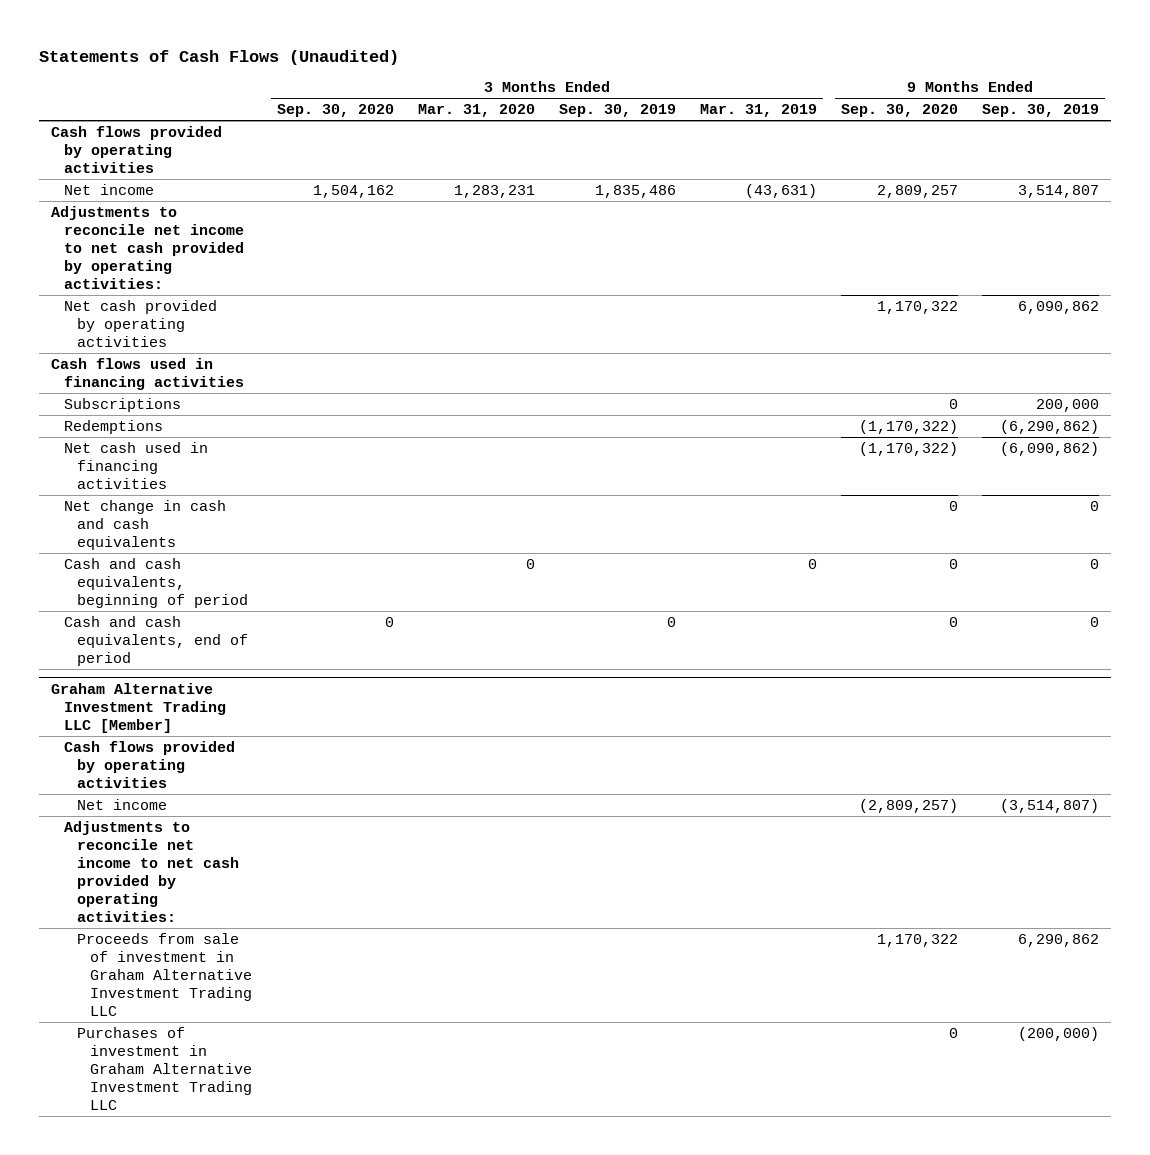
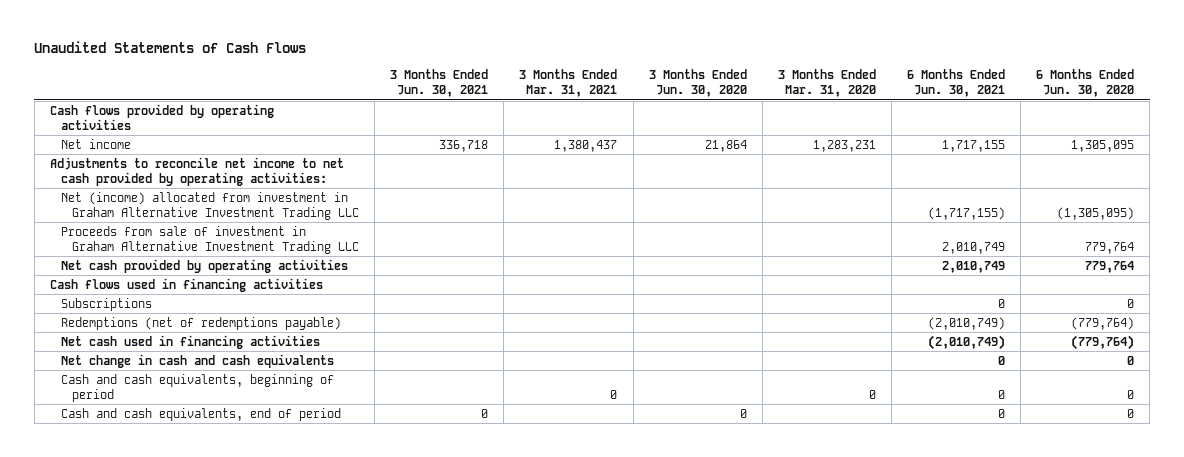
- Statements of Cash Flows (Unaudited)
+ Unaudited Statements of Cash Flows
- | 3 Months Ended Sep. 30, 2020 | 3 Months Ended Mar. 31, 2020 | 3 Months Ended Sep. 30, 2019 | 3 Months Ended Mar. 31, 2019 | 9 Months Ended Sep. 30, 2020 | 9 Months Ended Sep. 30, 2019
+ | 3 Months Ended Jun. 30, 2021 | 3 Months Ended Mar. 31, 2021 | 3 Months Ended Jun. 30, 2020 | 3 Months Ended Mar. 31, 2020 | 6 Months Ended Jun. 30, 2021 | 6 Months Ended Jun. 30, 2020
+ Net (income) allocated from investment in Graham Alternative Investment Trading LLC | | | | | (1,717,155) | (1,305,095)
+ Proceeds from sale of investment in Graham Alternative Investment Trading LLC | | | | | 2,010,749 | 779,764
- Redemptions | | | | | (1,170,322) | (6,290,862)
+ Redemptions (net of redemptions payable) | | | | | (2,010,749) | (779,764)
- Graham Alternative Investment Trading LLC [Member]
- Cash flows provided by operating activities
- Net income | | | | | (2,809,257) | (3,514,807)
- Adjustments to reconcile net income to net cash provided by operating activities:
- Proceeds from sale of investment in Graham Alternative Investment Trading LLC | | | | | 1,170,322 | 6,290,862
- Purchases of investment in Graham Alternative Investment Trading LLC | | | | | 0 | (200,000)

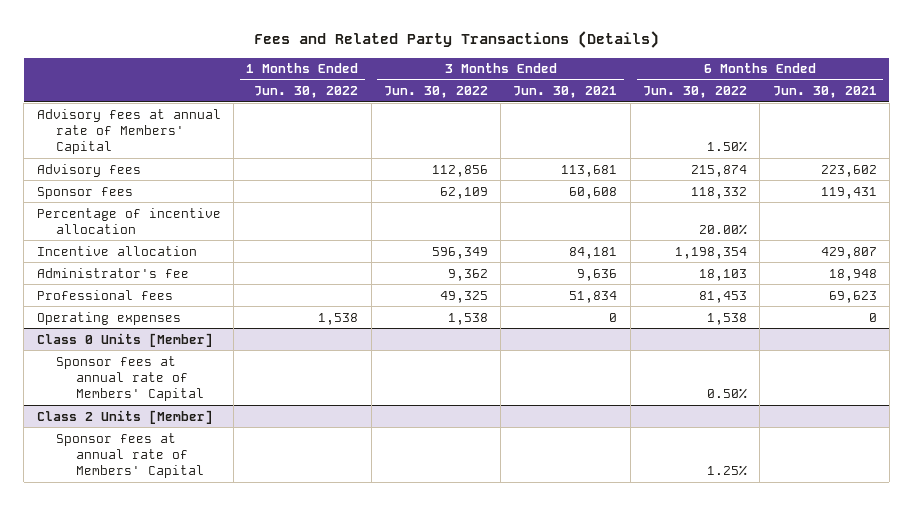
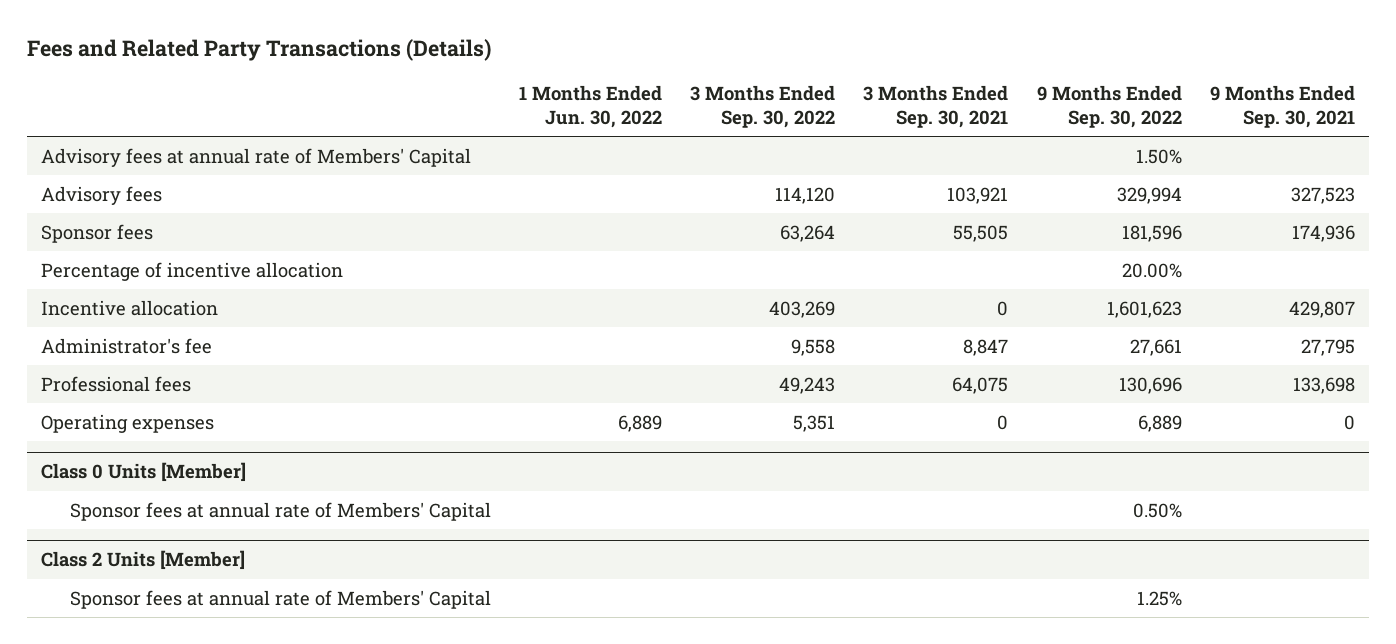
- | 1 Months Ended Jun. 30, 2022 | 3 Months Ended Jun. 30, 2022 | 3 Months Ended Jun. 30, 2021 | 6 Months Ended Jun. 30, 2022 | 6 Months Ended Jun. 30, 2021
+ | 1 Months Ended Jun. 30, 2022 | 3 Months Ended Sep. 30, 2022 | 3 Months Ended Sep. 30, 2021 | 9 Months Ended Sep. 30, 2022 | 9 Months Ended Sep. 30, 2021
- Operating expenses | 1,538 | 1,538 | 0 | 1,538 | 0
+ Operating expenses | 6,889 | 5,351 | 0 | 6,889 | 0

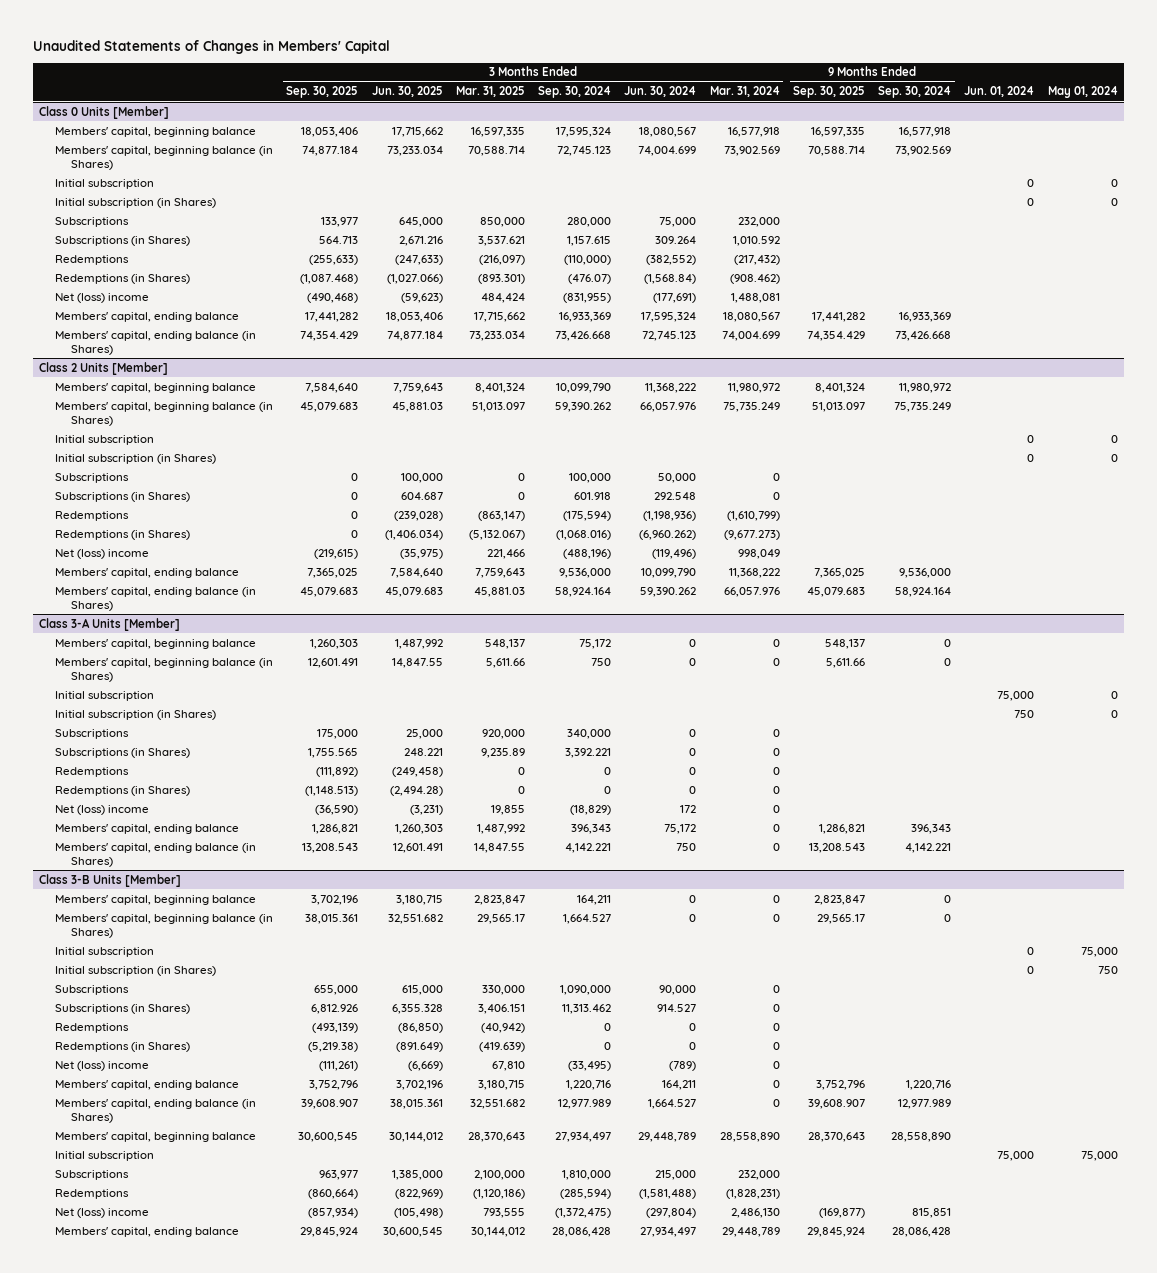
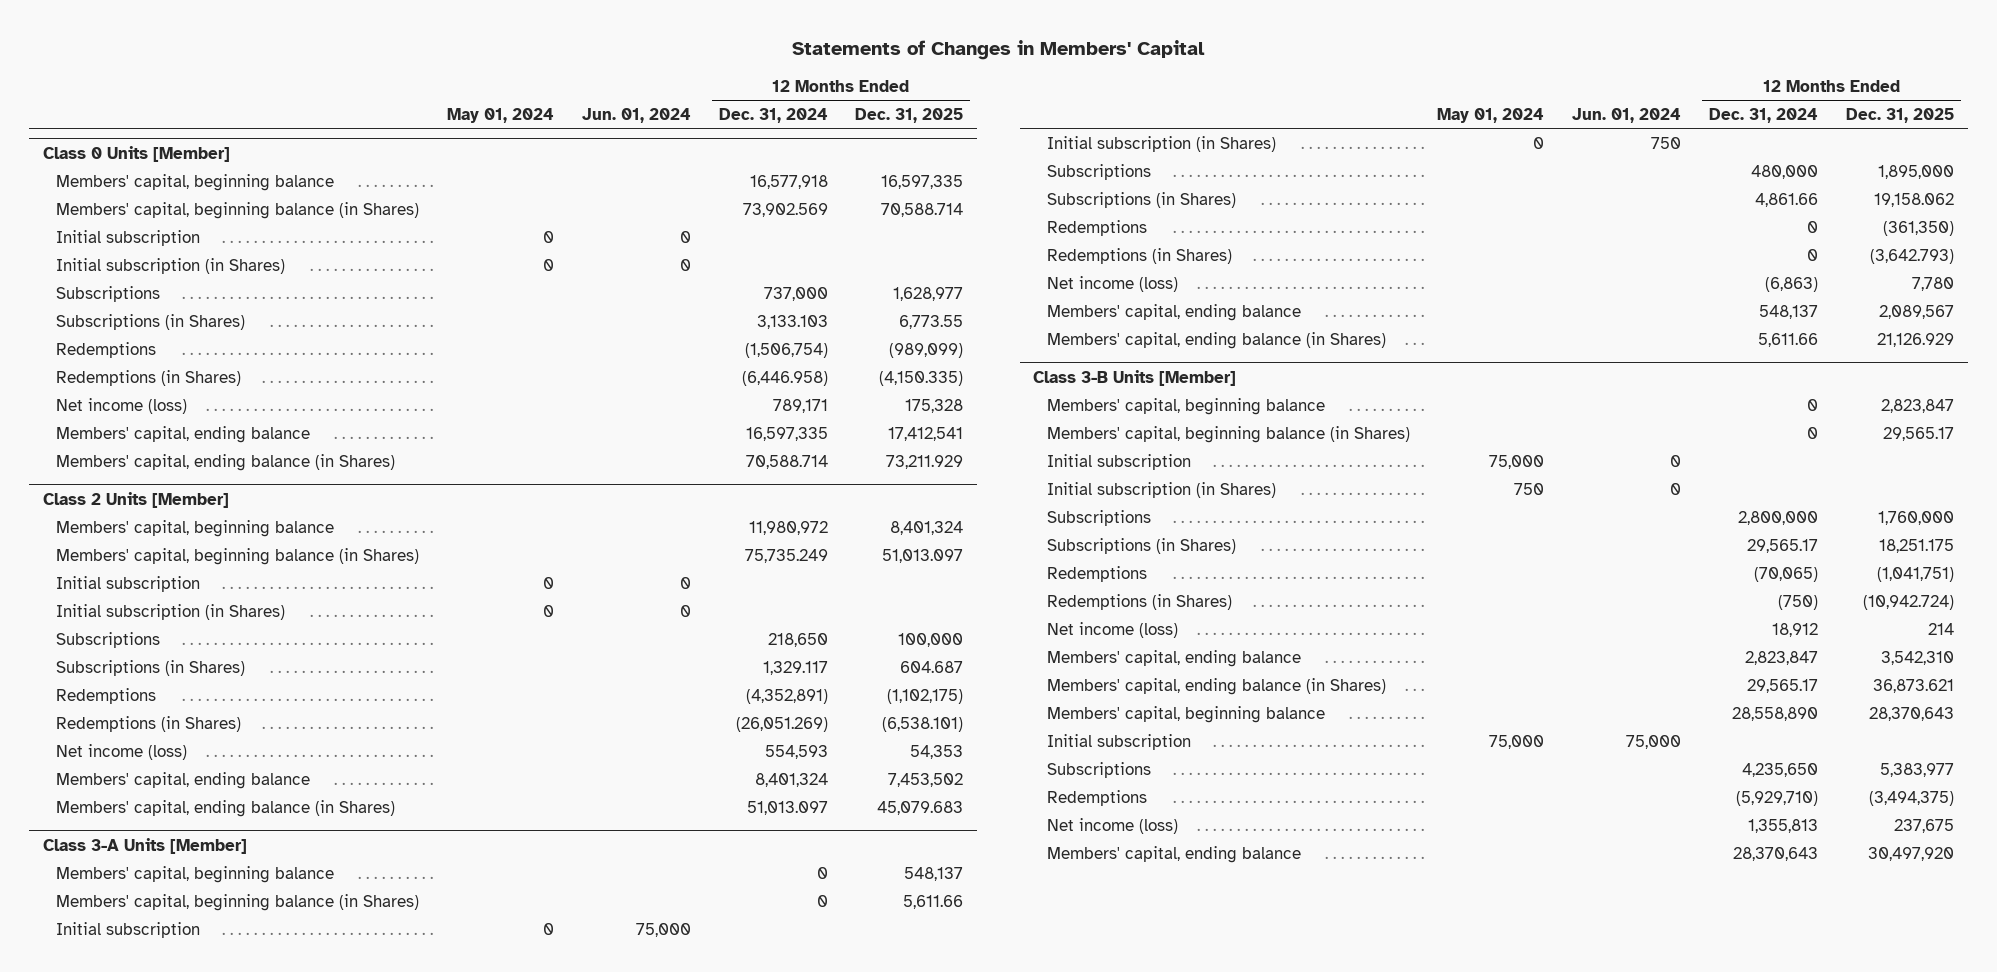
- Unaudited Statements of Changes in Members' Capital
+ Statements of Changes in Members' Capital
- | 3 Months Ended Sep. 30, 2025 | 3 Months Ended Jun. 30, 2025 | 3 Months Ended Mar. 31, 2025 | 3 Months Ended Sep. 30, 2024 | 3 Months Ended Jun. 30, 2024 | 3 Months Ended Mar. 31, 2024 | 9 Months Ended Sep. 30, 2025 | 9 Months Ended Sep. 30, 2024 | Jun. 01, 2024 | May 01, 2024
+ | May 01, 2024 | Jun. 01, 2024 | 12 Months Ended Dec. 31, 2024 | 12 Months Ended Dec. 31, 2025
@ Class 0 Units [Member]
- Net (loss) income | (490,468) | (59,623) | 484,424 | (831,955) | (177,691) | 1,488,081 | | | |
+ Net income (loss) | | | 789,171 | 175,328
@ Class 2 Units [Member]
- Net (loss) income | (219,615) | (35,975) | 221,466 | (488,196) | (119,496) | 998,049 | | | |
+ Net income (loss) | | | 554,593 | 54,353
@ Class 3-A Units [Member]
- Net (loss) income | (36,590) | (3,231) | 19,855 | (18,829) | 172 | 0 | | | |
+ Net income (loss) | | | (6,863) | 7,780
@ Class 3-B Units [Member]
- Net (loss) income | (111,261) | (6,669) | 67,810 | (33,495) | (789) | 0 | | | |
+ Net income (loss) | | | 18,912 | 214
- Net (loss) income | (857,934) | (105,498) | 793,555 | (1,372,475) | (297,804) | 2,486,130 | (169,877) | 815,851 | |
+ Net income (loss) | | | 1,355,813 | 237,675

